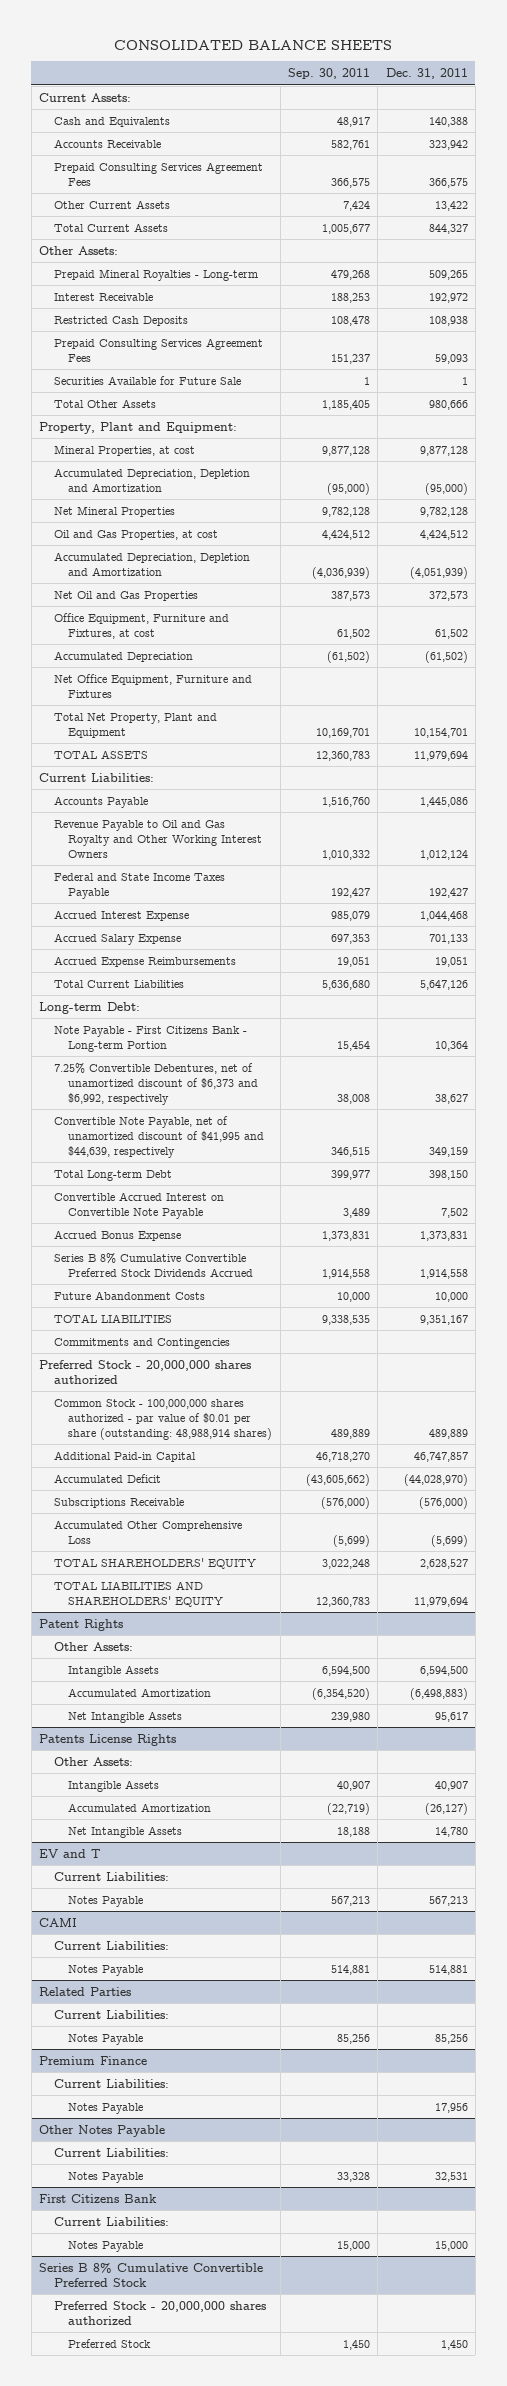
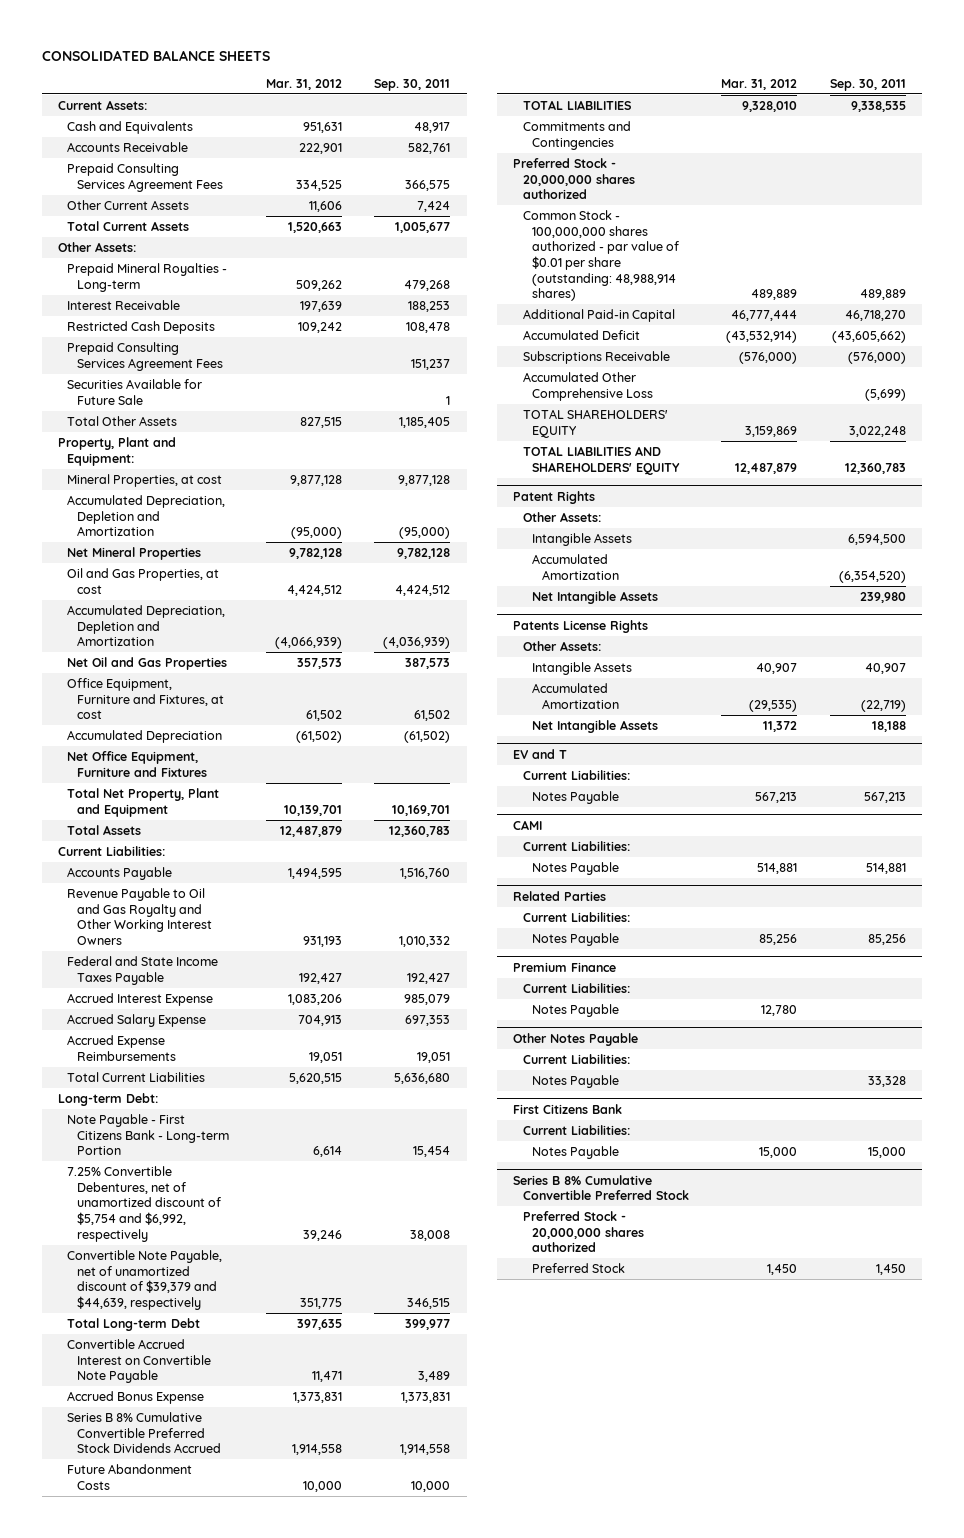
- | Sep. 30, 2011 | Dec. 31, 2011
+ | Mar. 31, 2012 | Sep. 30, 2011
- TOTAL ASSETS | 12,360,783 | 11,979,694
+ Total Assets | 12,487,879 | 12,360,783
- 7.25% Convertible Debentures, net of unamortized discount of $6,373 and $6,992, respectively | 38,008 | 38,627
- Convertible Note Payable, net of unamortized discount of $41,995 and $44,639, respectively | 346,515 | 349,159
+ 7.25% Convertible Debentures, net of unamortized discount of $5,754 and $6,992, respectively | 39,246 | 38,008
+ Convertible Note Payable, net of unamortized discount of $39,379 and $44,639, respectively | 351,775 | 346,515

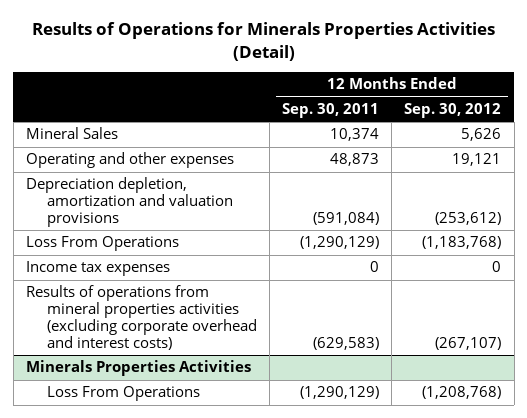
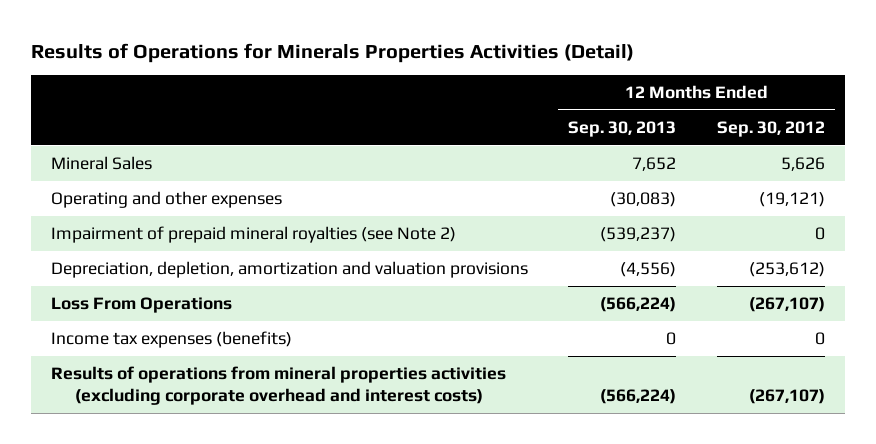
- | 12 Months Ended Sep. 30, 2011 | 12 Months Ended Sep. 30, 2012
+ | 12 Months Ended Sep. 30, 2013 | 12 Months Ended Sep. 30, 2012
- Operating and other expenses | 48,873 | 19,121
- Depreciation depletion, amortization and valuation provisions | (591,084) | (253,612)
- Loss From Operations | (1,290,129) | (1,183,768)
- Income tax expenses | 0 | 0
+ Operating and other expenses | (30,083) | (19,121)
+ Impairment of prepaid mineral royalties (see Note 2) | (539,237) | 0
+ Depreciation, depletion, amortization and valuation provisions | (4,556) | (253,612)
+ Loss From Operations | (566,224) | (267,107)
+ Income tax expenses (benefits) | 0 | 0
- Minerals Properties Activities
- Loss From Operations | (1,290,129) | (1,208,768)

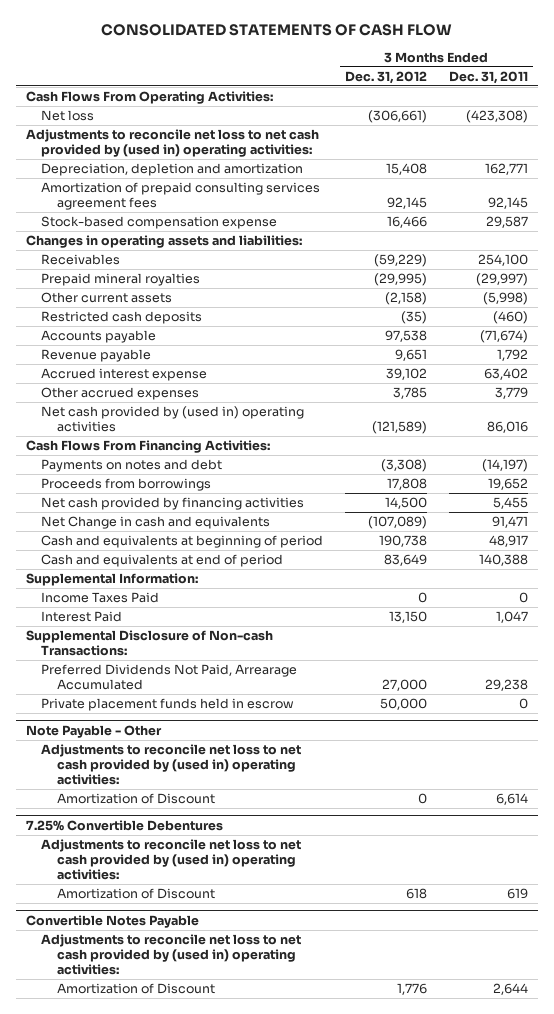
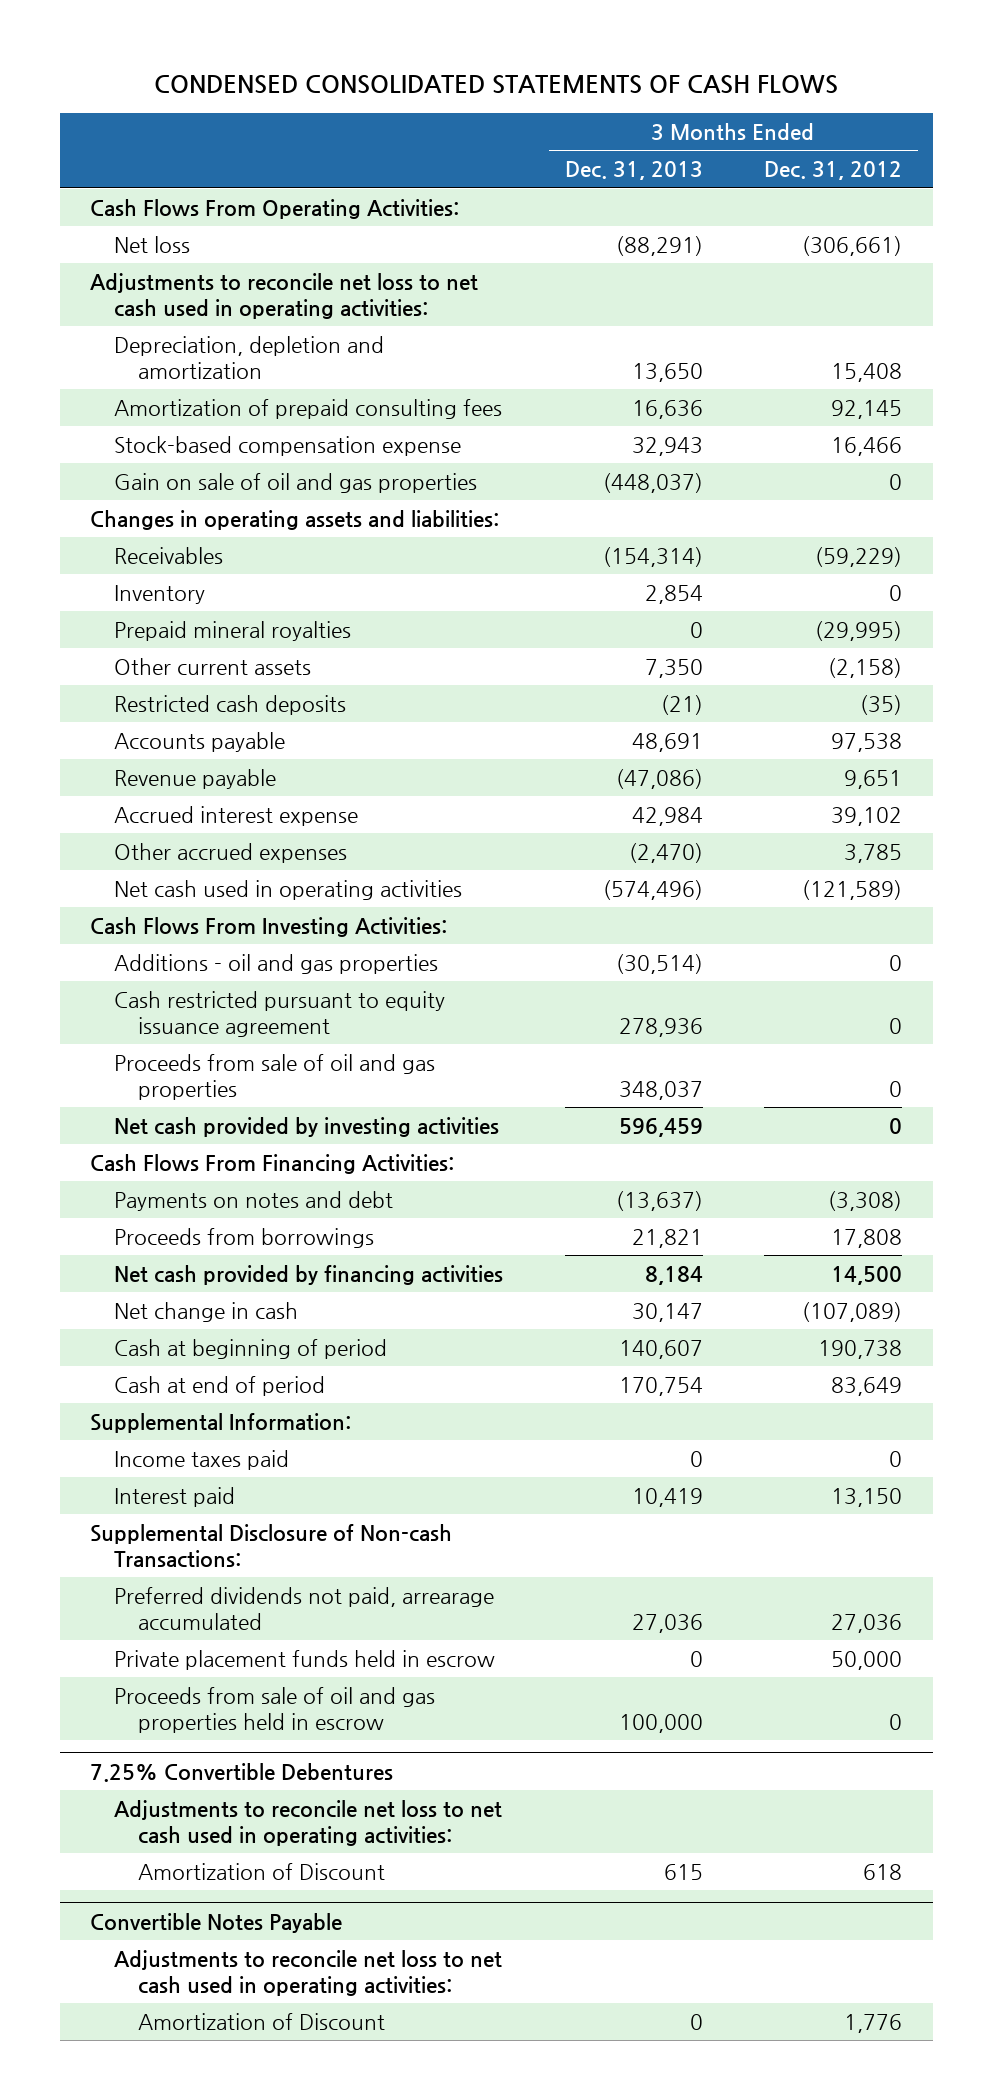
- CONSOLIDATED STATEMENTS OF CASH FLOW
+ CONDENSED CONSOLIDATED STATEMENTS OF CASH FLOWS
- | 3 Months Ended Dec. 31, 2012 | 3 Months Ended Dec. 31, 2011
+ | 3 Months Ended Dec. 31, 2013 | 3 Months Ended Dec. 31, 2012
- Adjustments to reconcile net loss to net cash provided by (used in) operating activities:
+ Adjustments to reconcile net loss to net cash used in operating activities:
- Amortization of prepaid consulting services agreement fees | 92,145 | 92,145
+ Amortization of prepaid consulting fees | 16,636 | 92,145
+ Gain on sale of oil and gas properties | (448,037) | 0
+ Inventory | 2,854 | 0
- Net cash provided by (used in) operating activities | (121,589) | 86,016
+ Net cash used in operating activities | (574,496) | (121,589)
+ Cash Flows From Investing Activities:
+ Additions - oil and gas properties | (30,514) | 0
+ Cash restricted pursuant to equity issuance agreement | 278,936 | 0
+ Proceeds from sale of oil and gas properties | 348,037 | 0
+ Net cash provided by investing activities | 596,459 | 0
- Net Change in cash and equivalents | (107,089) | 91,471
- Cash and equivalents at beginning of period | 190,738 | 48,917
- Cash and equivalents at end of period | 83,649 | 140,388
+ Net change in cash | 30,147 | (107,089)
+ Cash at beginning of period | 140,607 | 190,738
+ Cash at end of period | 170,754 | 83,649
- Income Taxes Paid | 0 | 0
- Interest Paid | 13,150 | 1,047
+ Income taxes paid | 0 | 0
+ Interest paid | 10,419 | 13,150
- Preferred Dividends Not Paid, Arrearage Accumulated | 27,000 | 29,238
+ Preferred dividends not paid, arrearage accumulated | 27,036 | 27,036
- Note Payable - Other
- Adjustments to reconcile net loss to net cash provided by (used in) operating activities:
- Amortization of Discount | 0 | 6,614
+ Proceeds from sale of oil and gas properties held in escrow | 100,000 | 0
@ 7.25% Convertible Debentures
- Adjustments to reconcile net loss to net cash provided by (used in) operating activities:
+ Adjustments to reconcile net loss to net cash used in operating activities:
@ Convertible Notes Payable
- Adjustments to reconcile net loss to net cash provided by (used in) operating activities:
+ Adjustments to reconcile net loss to net cash used in operating activities:

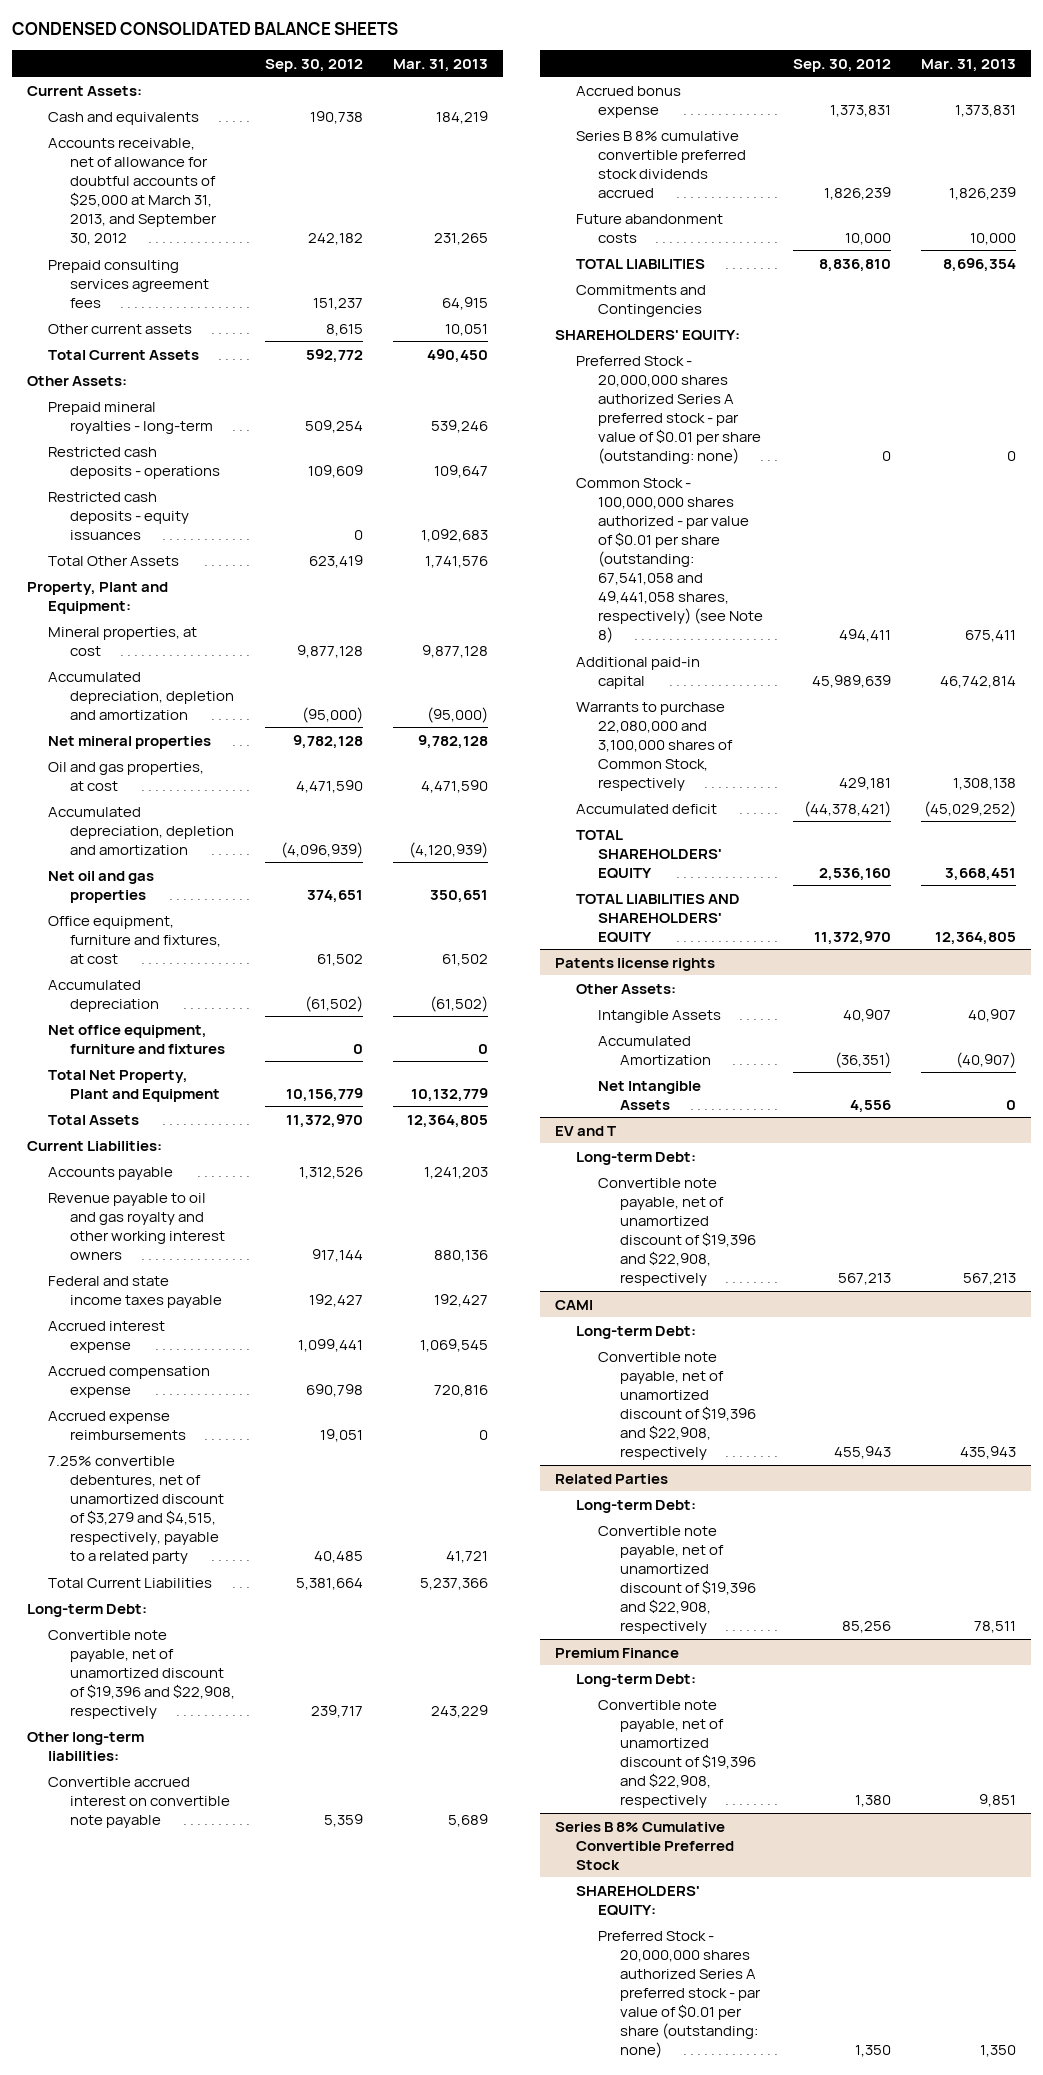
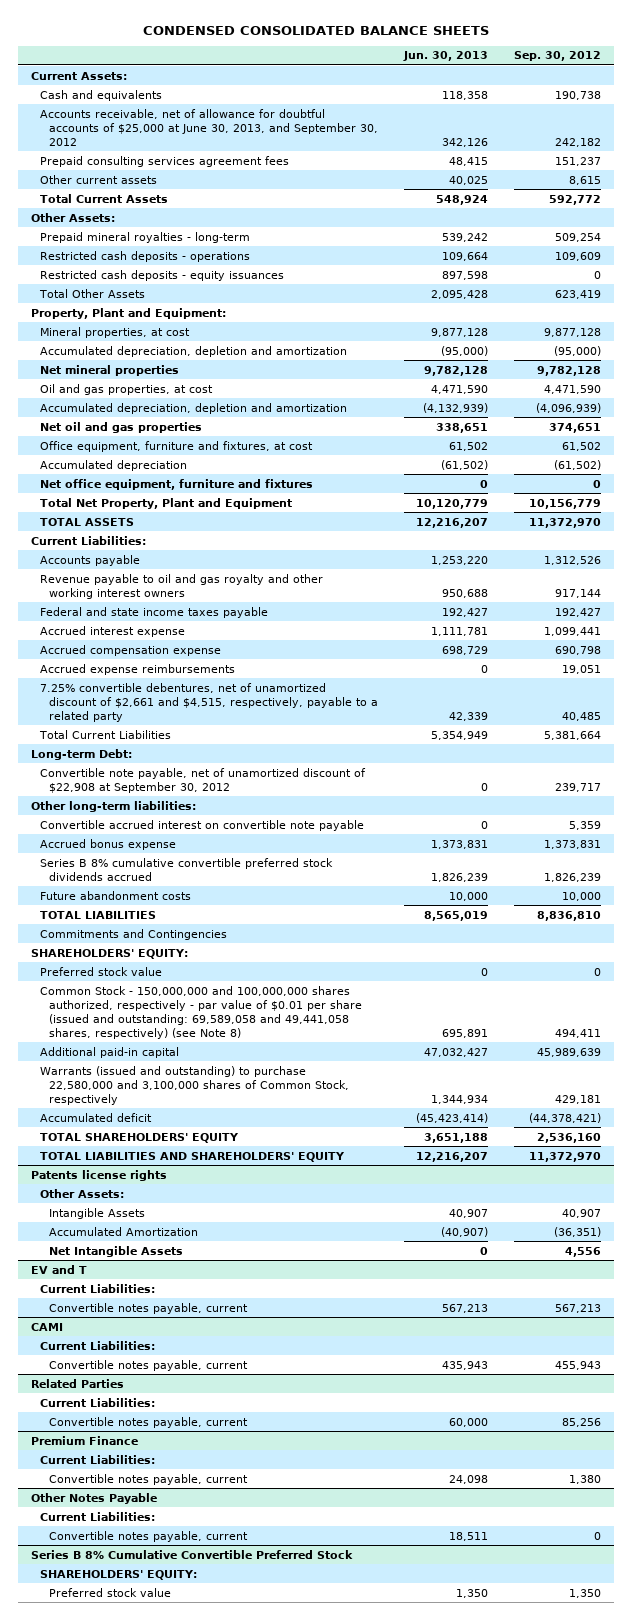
- | Sep. 30, 2012 | Mar. 31, 2013
+ | Jun. 30, 2013 | Sep. 30, 2012
- Accounts receivable, net of allowance for doubtful accounts of $25,000 at March 31, 2013, and September 30, 2012 | 242,182 | 231,265
+ Accounts receivable, net of allowance for doubtful accounts of $25,000 at June 30, 2013, and September 30, 2012 | 342,126 | 242,182
- Total Assets | 11,372,970 | 12,364,805
+ TOTAL ASSETS | 12,216,207 | 11,372,970
- 7.25% convertible debentures, net of unamortized discount of $3,279 and $4,515, respectively, payable to a related party | 40,485 | 41,721
+ 7.25% convertible debentures, net of unamortized discount of $2,661 and $4,515, respectively, payable to a related party | 42,339 | 40,485
- Convertible note payable, net of unamortized discount of $19,396 and $22,908, respectively | 239,717 | 243,229
+ Convertible note payable, net of unamortized discount of $22,908 at September 30, 2012 | 0 | 239,717
- Preferred Stock - 20,000,000 shares authorized Series A preferred stock - par value of $0.01 per share (outstanding: none) | 0 | 0
- Common Stock - 100,000,000 shares authorized - par value of $0.01 per share (outstanding: 67,541,058 and 49,441,058 shares, respectively) (see Note 8) | 494,411 | 675,411
+ Preferred stock value | 0 | 0
+ Common Stock - 150,000,000 and 100,000,000 shares authorized, respectively - par value of $0.01 per share (issued and outstanding: 69,589,058 and 49,441,058 shares, respectively) (see Note 8) | 695,891 | 494,411
- Warrants to purchase 22,080,000 and 3,100,000 shares of Common Stock, respectively | 429,181 | 1,308,138
+ Warrants (issued and outstanding) to purchase 22,580,000 and 3,100,000 shares of Common Stock, respectively | 1,344,934 | 429,181
@ EV and T
- Long-term Debt:
- Convertible note payable, net of unamortized discount of $19,396 and $22,908, respectively | 567,213 | 567,213
+ Current Liabilities:
+ Convertible notes payable, current | 567,213 | 567,213
@ CAMI
- Long-term Debt:
- Convertible note payable, net of unamortized discount of $19,396 and $22,908, respectively | 455,943 | 435,943
+ Current Liabilities:
+ Convertible notes payable, current | 435,943 | 455,943
@ Related Parties
- Long-term Debt:
- Convertible note payable, net of unamortized discount of $19,396 and $22,908, respectively | 85,256 | 78,511
+ Current Liabilities:
+ Convertible notes payable, current | 60,000 | 85,256
@ Premium Finance
- Long-term Debt:
- Convertible note payable, net of unamortized discount of $19,396 and $22,908, respectively | 1,380 | 9,851
+ Current Liabilities:
+ Convertible notes payable, current | 24,098 | 1,380
+ Other Notes Payable
+ Current Liabilities:
+ Convertible notes payable, current | 18,511 | 0
@ Series B 8% Cumulative Convertible Preferred Stock
- Preferred Stock - 20,000,000 shares authorized Series A preferred stock - par value of $0.01 per share (outstanding: none) | 1,350 | 1,350
+ Preferred stock value | 1,350 | 1,350

